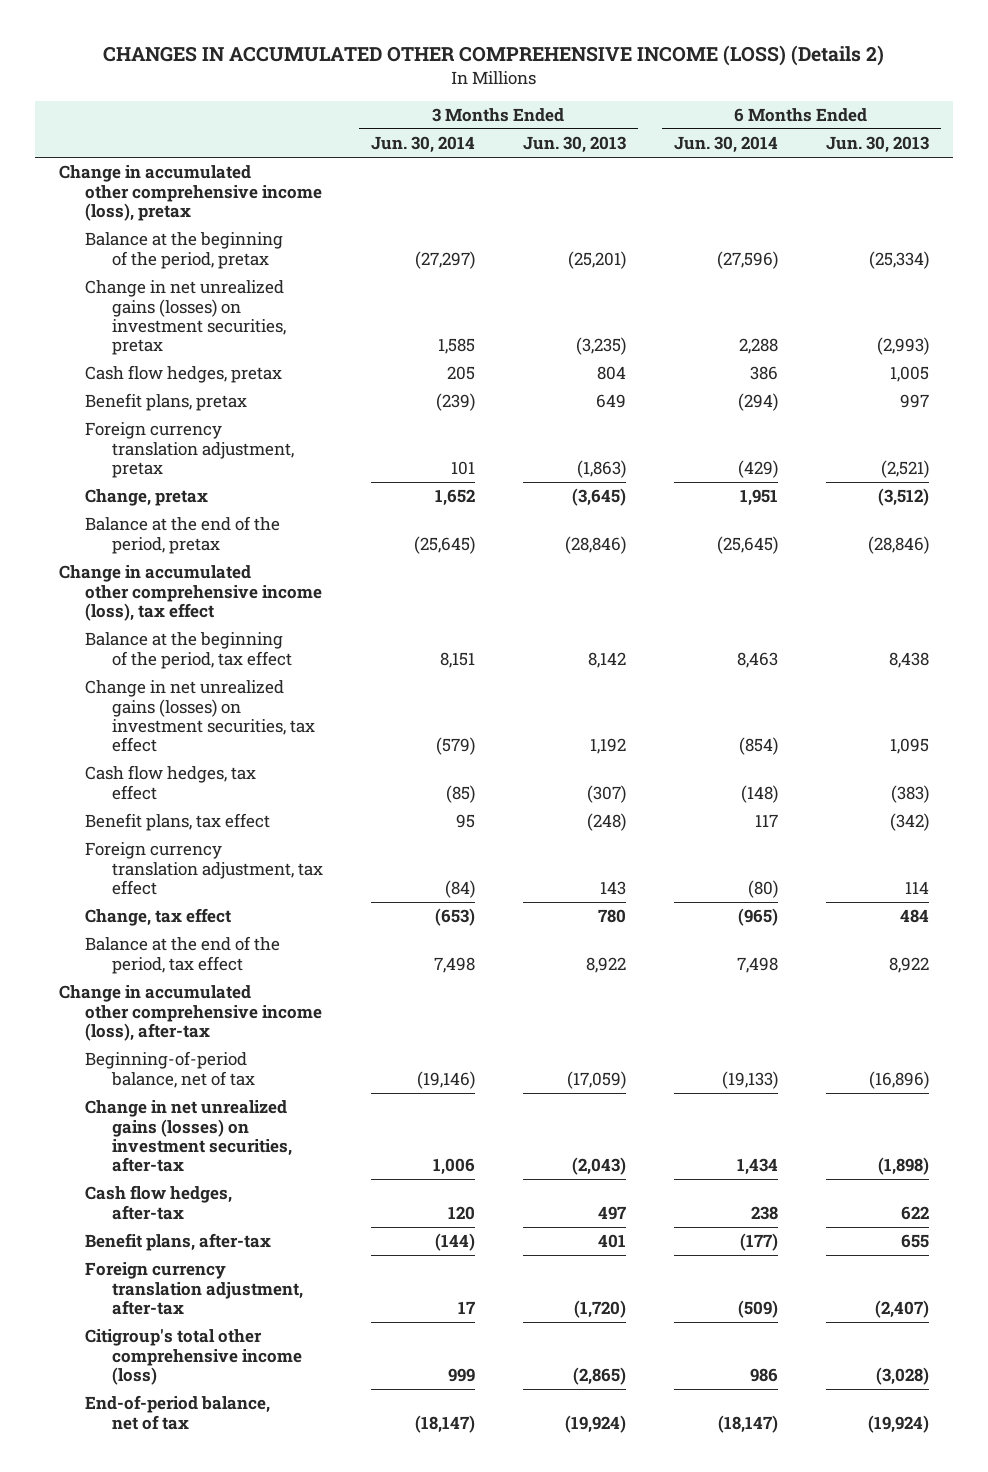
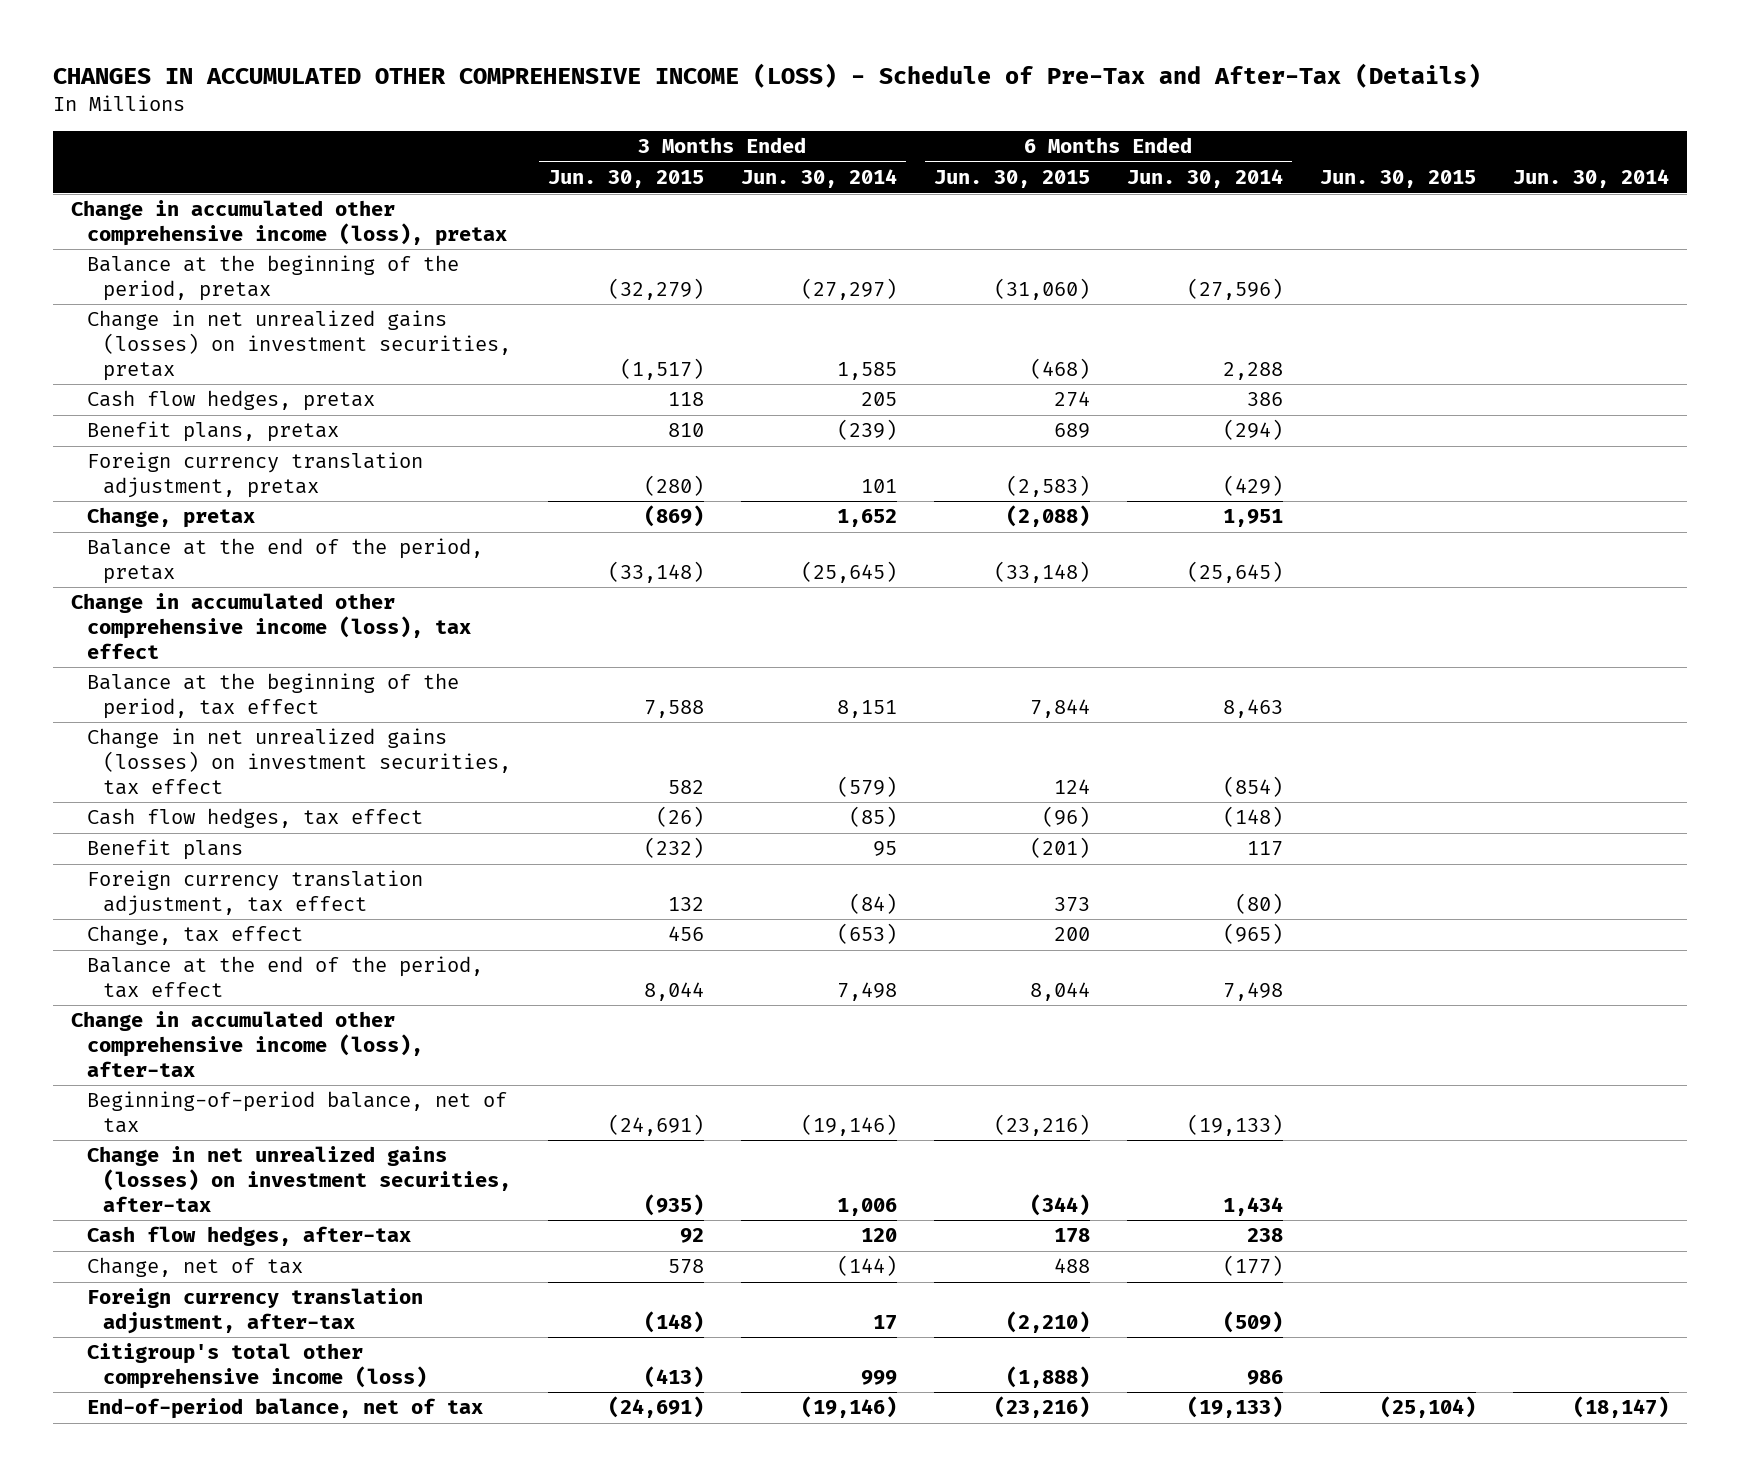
- CHANGES IN ACCUMULATED OTHER COMPREHENSIVE INCOME (LOSS) (Details 2)
+ CHANGES IN ACCUMULATED OTHER COMPREHENSIVE INCOME (LOSS) - Schedule of Pre-Tax and After-Tax (Details)
- | 3 Months Ended Jun. 30, 2014 | 3 Months Ended Jun. 30, 2013 | 6 Months Ended Jun. 30, 2014 | 6 Months Ended Jun. 30, 2013
+ | 3 Months Ended Jun. 30, 2015 | 3 Months Ended Jun. 30, 2014 | 6 Months Ended Jun. 30, 2015 | 6 Months Ended Jun. 30, 2014 | Jun. 30, 2015 | Jun. 30, 2014
- Benefit plans, tax effect | 95 | (248) | 117 | (342)
+ Benefit plans | (232) | 95 | (201) | 117 | |
- Benefit plans, after-tax | (144) | 401 | (177) | 655
+ Change, net of tax | 578 | (144) | 488 | (177) | |
- End-of-period balance, net of tax | (18,147) | (19,924) | (18,147) | (19,924)
+ End-of-period balance, net of tax | (24,691) | (19,146) | (23,216) | (19,133) | (25,104) | (18,147)

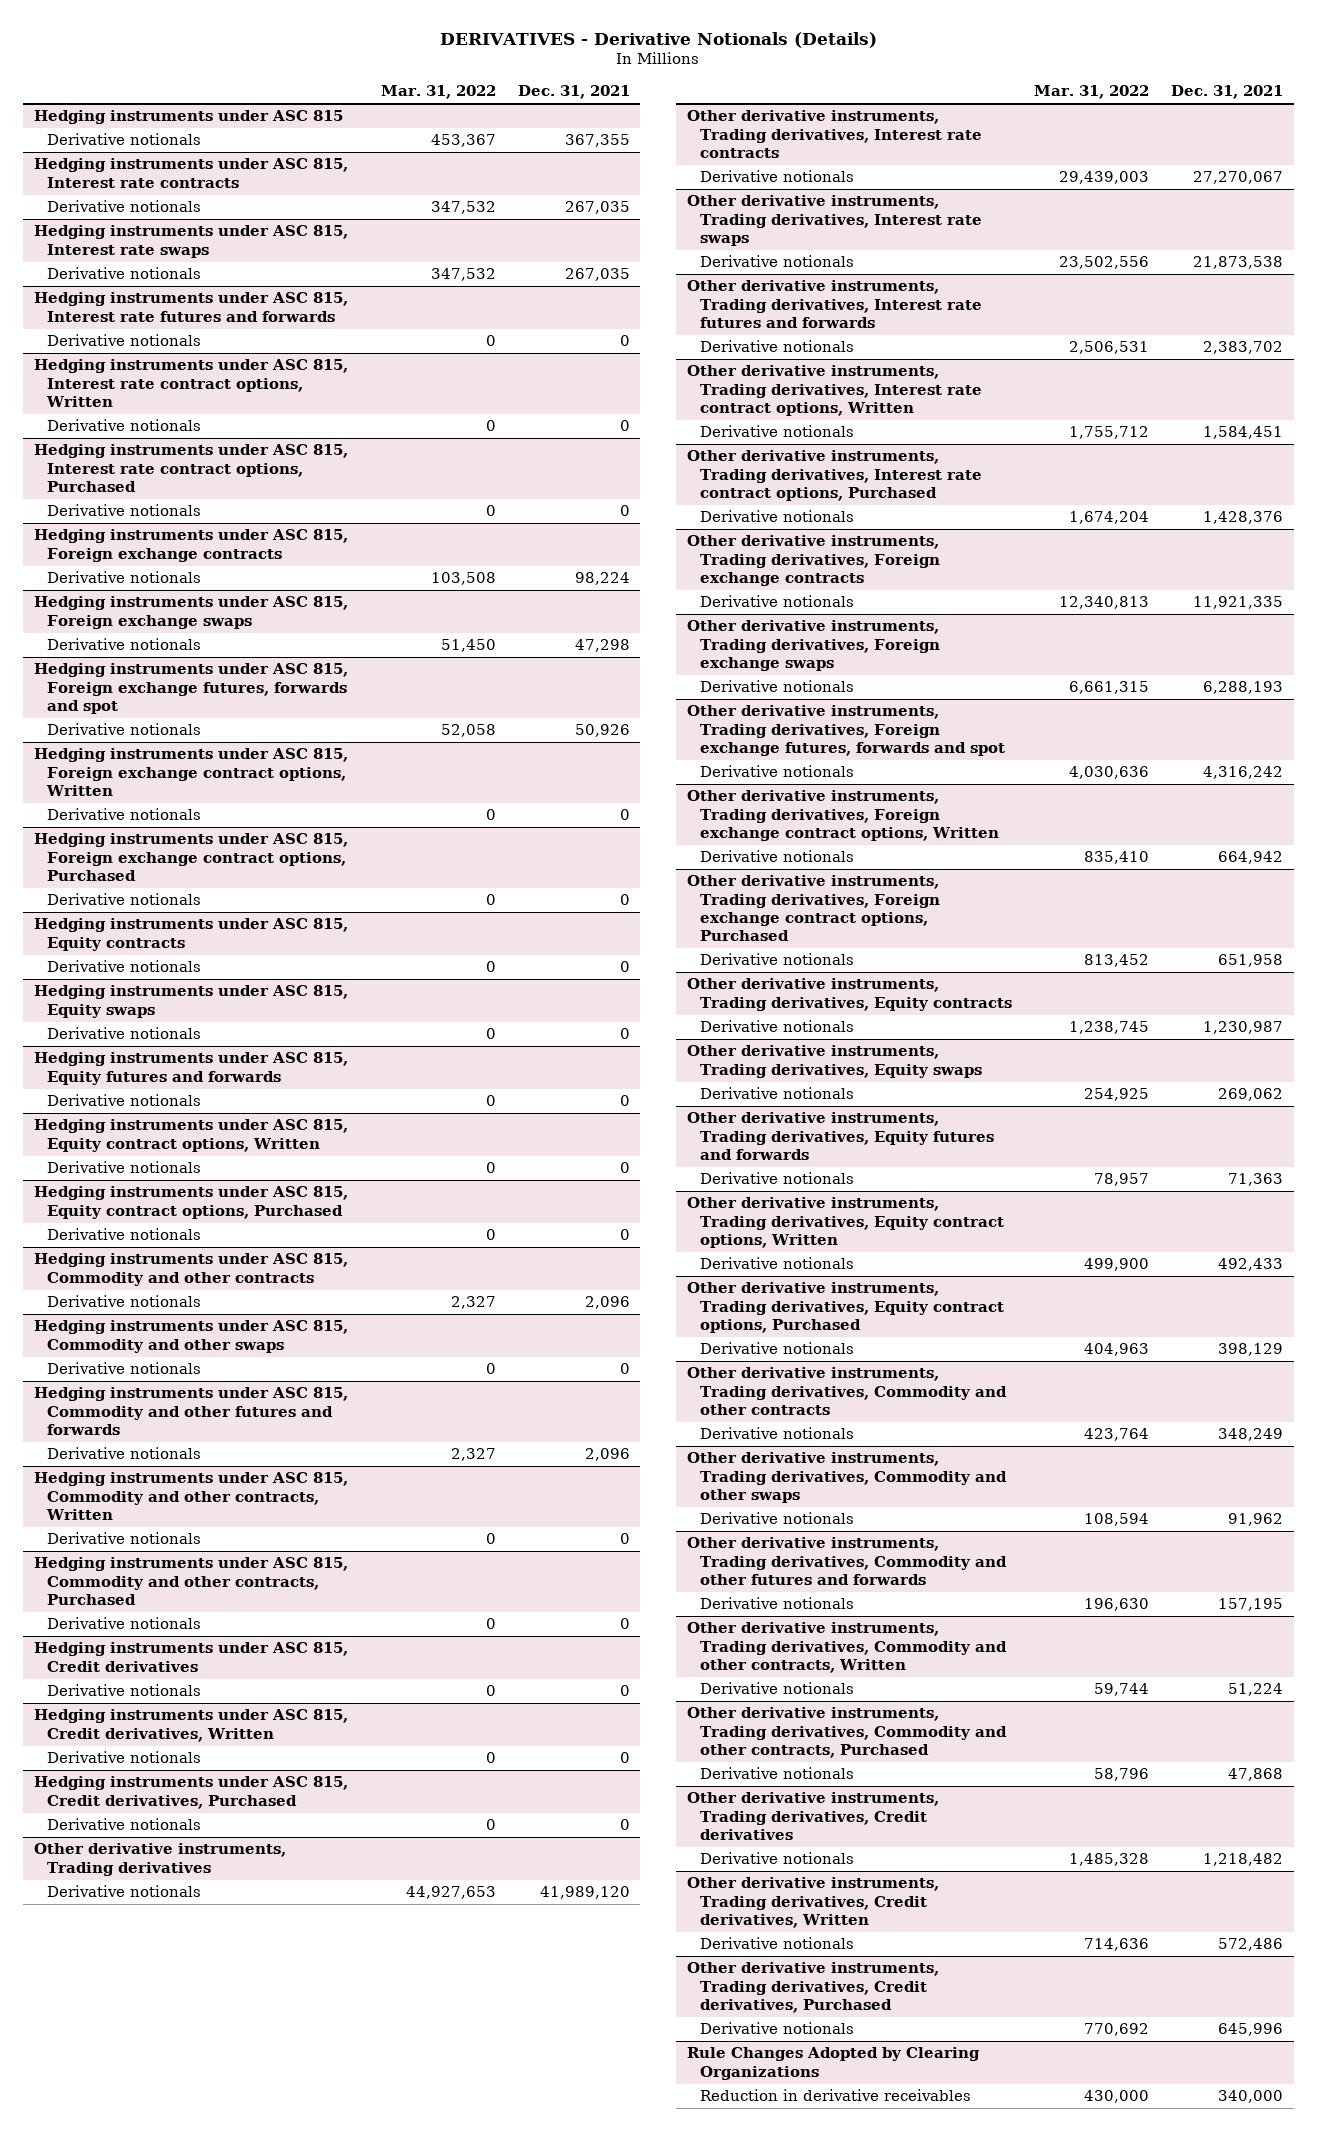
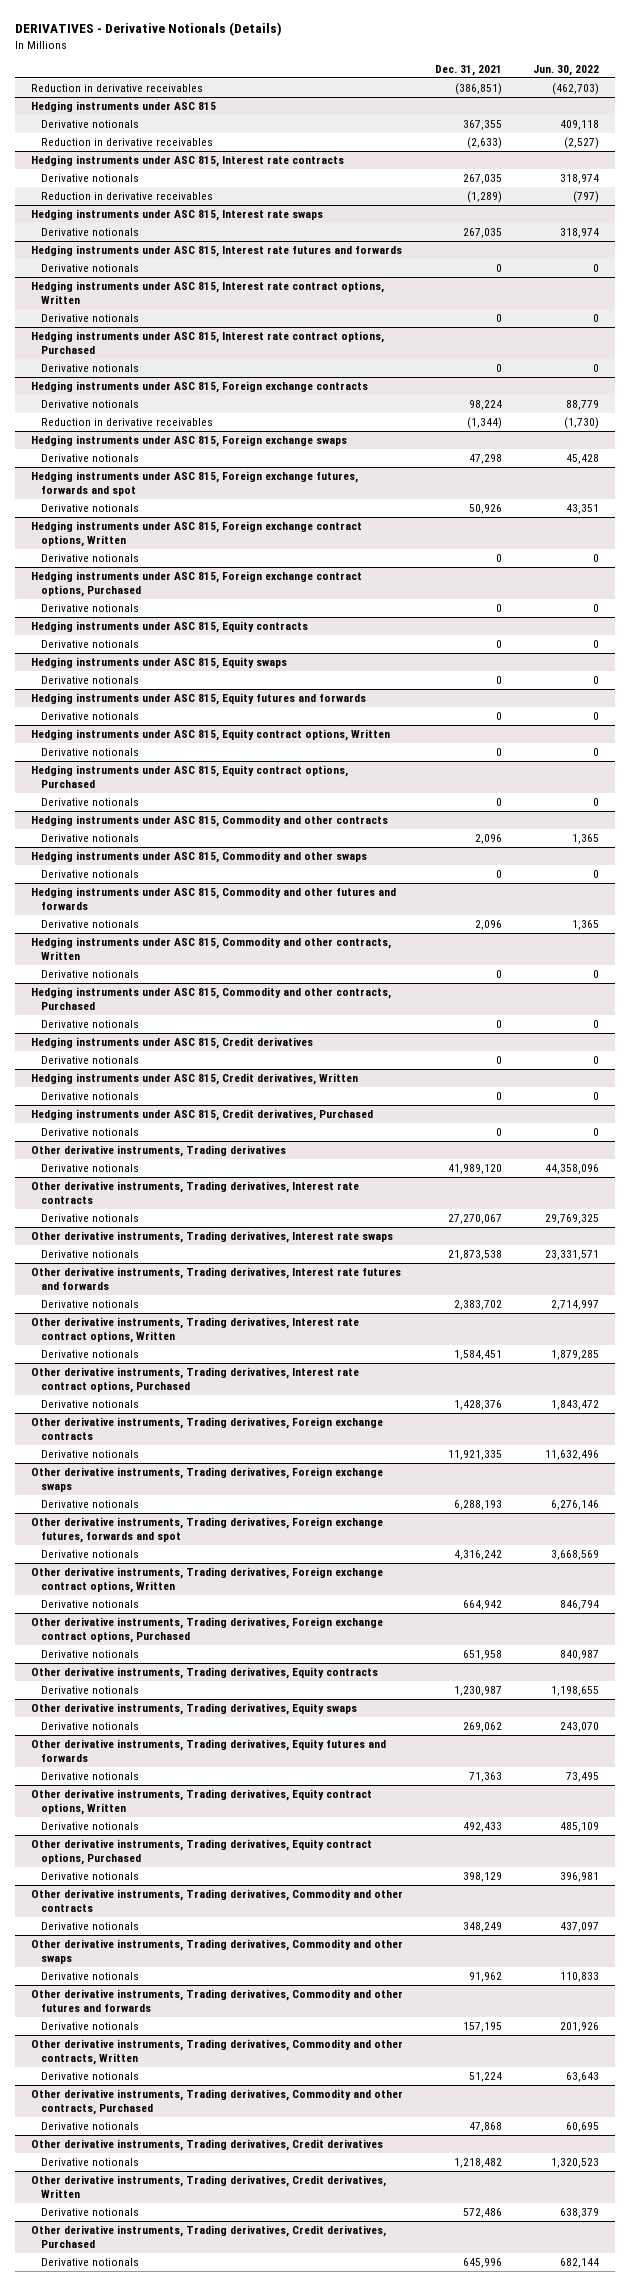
- | Mar. 31, 2022 | Dec. 31, 2021
+ | Dec. 31, 2021 | Jun. 30, 2022
+ Reduction in derivative receivables | (386,851) | (462,703)
@ Hedging instruments under ASC 815
+ Reduction in derivative receivables | (2,633) | (2,527)
@ Hedging instruments under ASC 815, Interest rate contracts
+ Reduction in derivative receivables | (1,289) | (797)
@ Hedging instruments under ASC 815, Foreign exchange contracts
+ Reduction in derivative receivables | (1,344) | (1,730)
- Rule Changes Adopted by Clearing Organizations
- Reduction in derivative receivables | 430,000 | 340,000

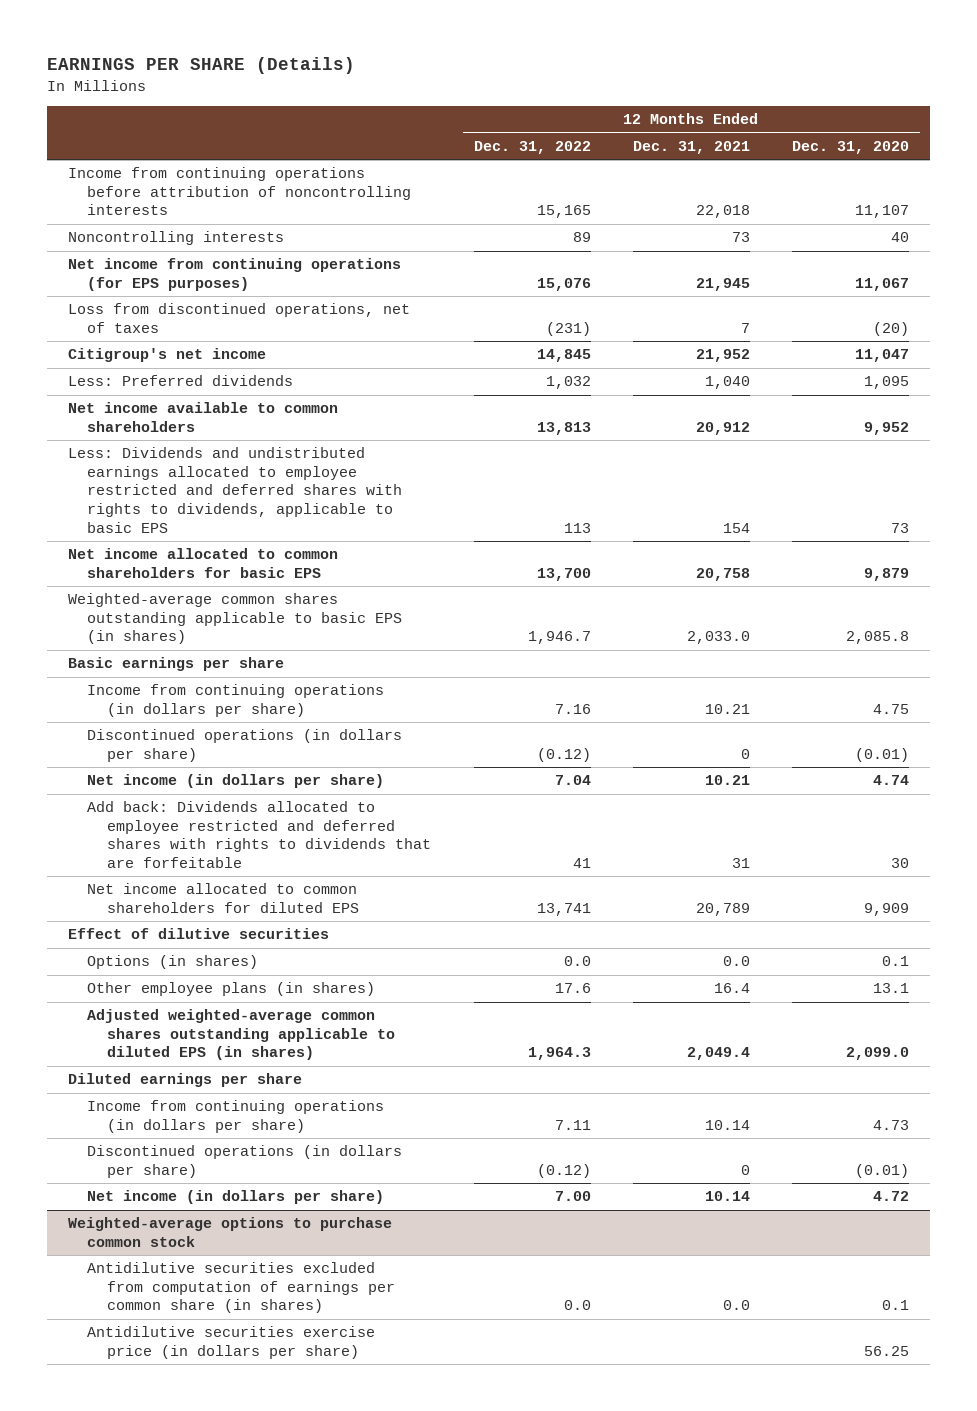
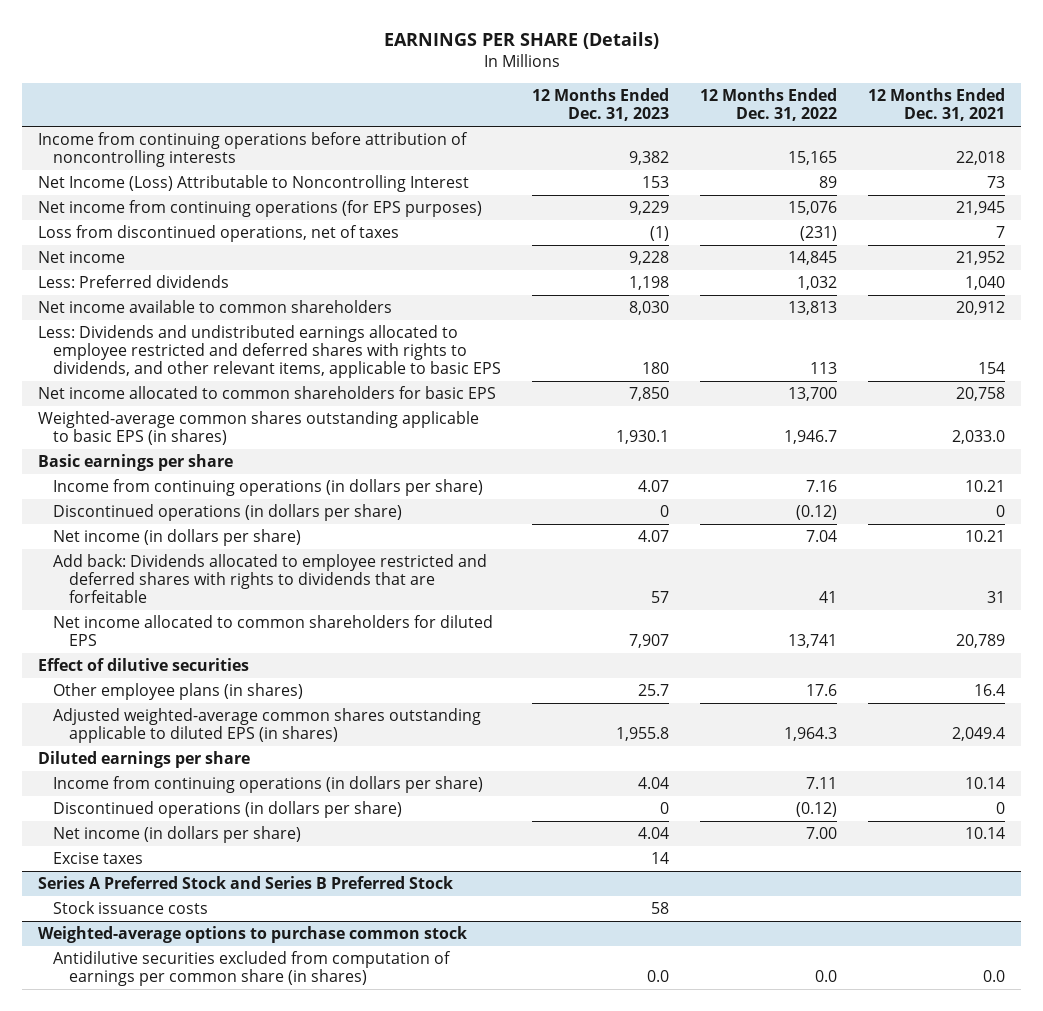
- | 12 Months Ended Dec. 31, 2022 | 12 Months Ended Dec. 31, 2021 | 12 Months Ended Dec. 31, 2020
+ | 12 Months Ended Dec. 31, 2023 | 12 Months Ended Dec. 31, 2022 | 12 Months Ended Dec. 31, 2021
- Noncontrolling interests | 89 | 73 | 40
+ Net Income (Loss) Attributable to Noncontrolling Interest | 153 | 89 | 73
- Citigroup's net income | 14,845 | 21,952 | 11,047
+ Net income | 9,228 | 14,845 | 21,952
- Less: Dividends and undistributed earnings allocated to employee restricted and deferred shares with rights to dividends, applicable to basic EPS | 113 | 154 | 73
+ Less: Dividends and undistributed earnings allocated to employee restricted and deferred shares with rights to dividends, and other relevant items, applicable to basic EPS | 180 | 113 | 154
- Options (in shares) | 0.0 | 0.0 | 0.1
+ Excise taxes | 14 | |
+ Series A Preferred Stock and Series B Preferred Stock
+ Stock issuance costs | 58 | |
@ Weighted-average options to purchase common stock
- Antidilutive securities exercise price (in dollars per share) | | | 56.25

